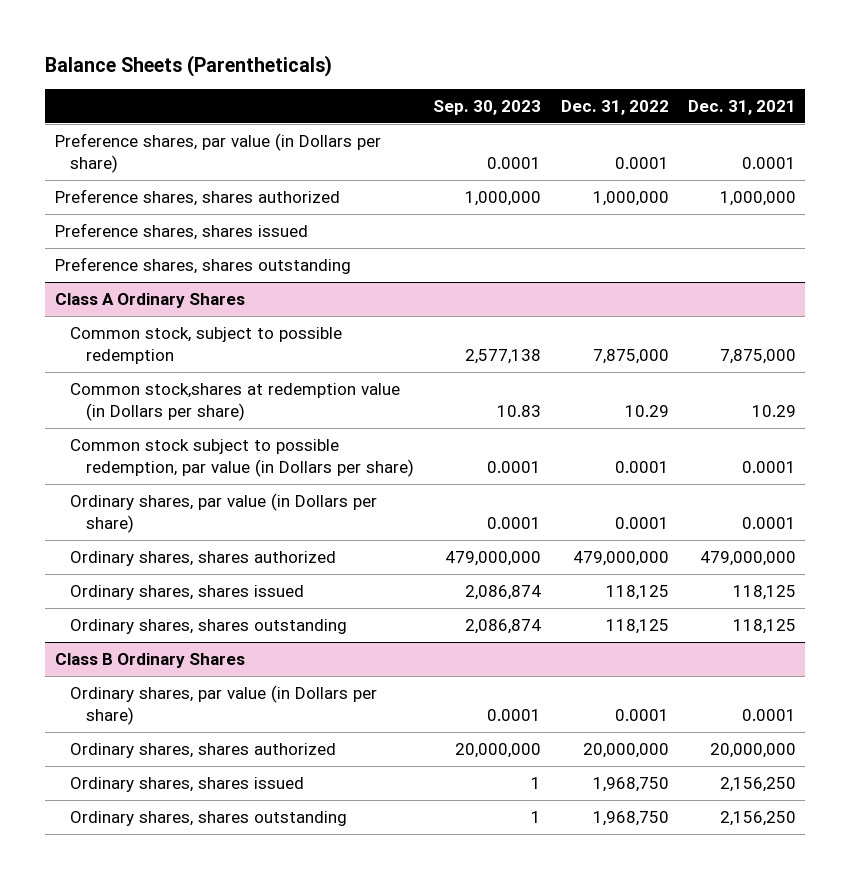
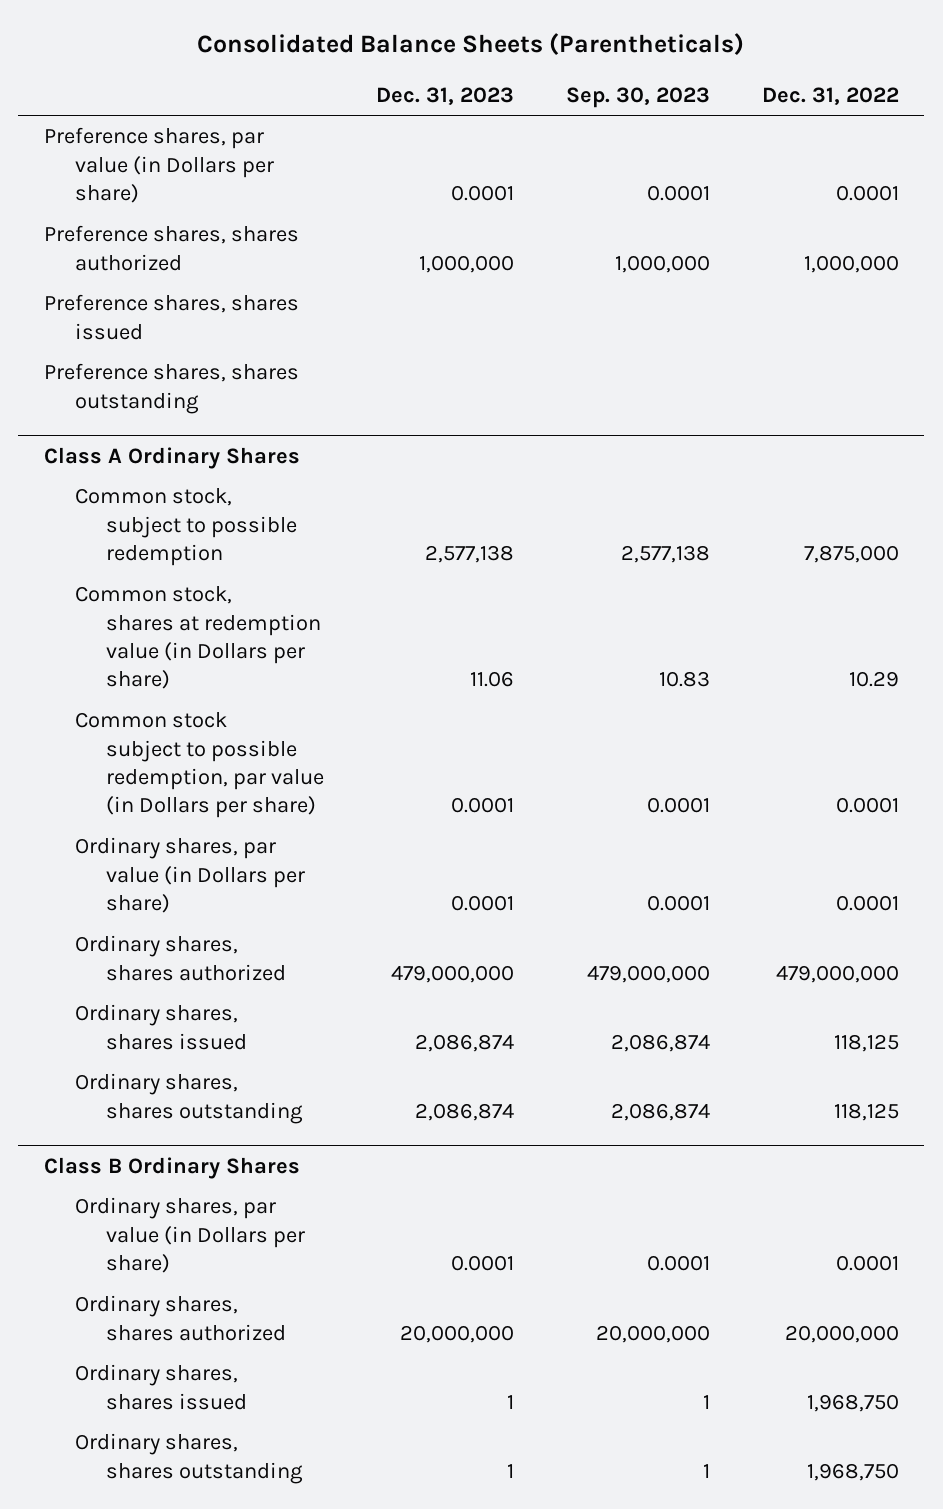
- Balance Sheets (Parentheticals)
+ Consolidated Balance Sheets (Parentheticals)
- | Sep. 30, 2023 | Dec. 31, 2022 | Dec. 31, 2021
+ | Dec. 31, 2023 | Sep. 30, 2023 | Dec. 31, 2022
@ Class A Ordinary Shares
- Common stock,shares at redemption value (in Dollars per share) | 10.83 | 10.29 | 10.29
+ Common stock, shares at redemption value (in Dollars per share) | 11.06 | 10.83 | 10.29

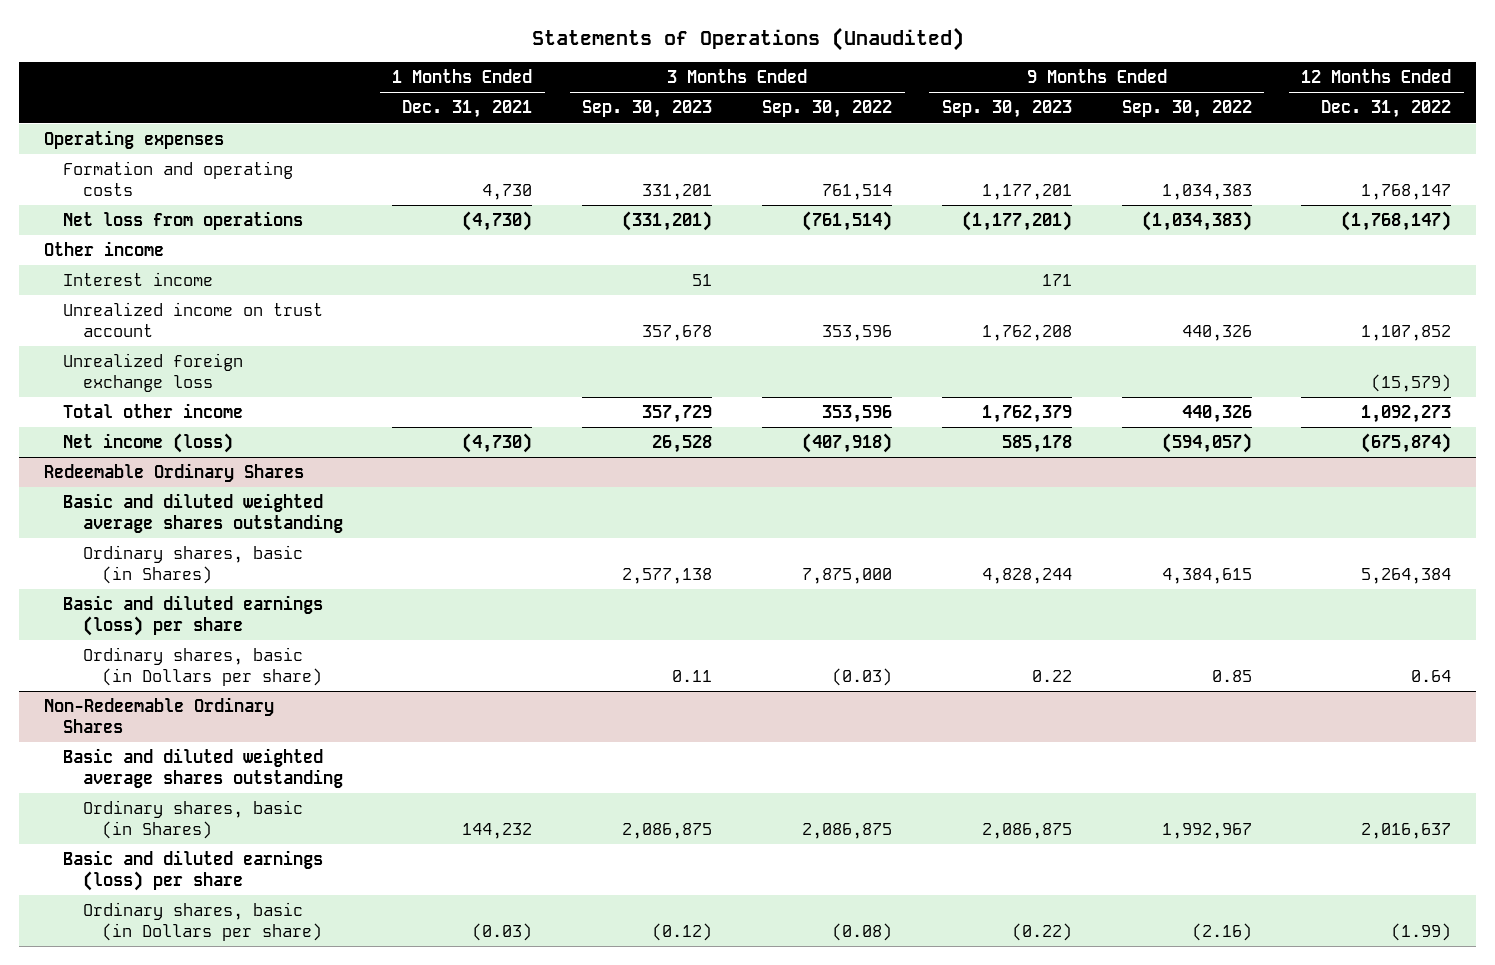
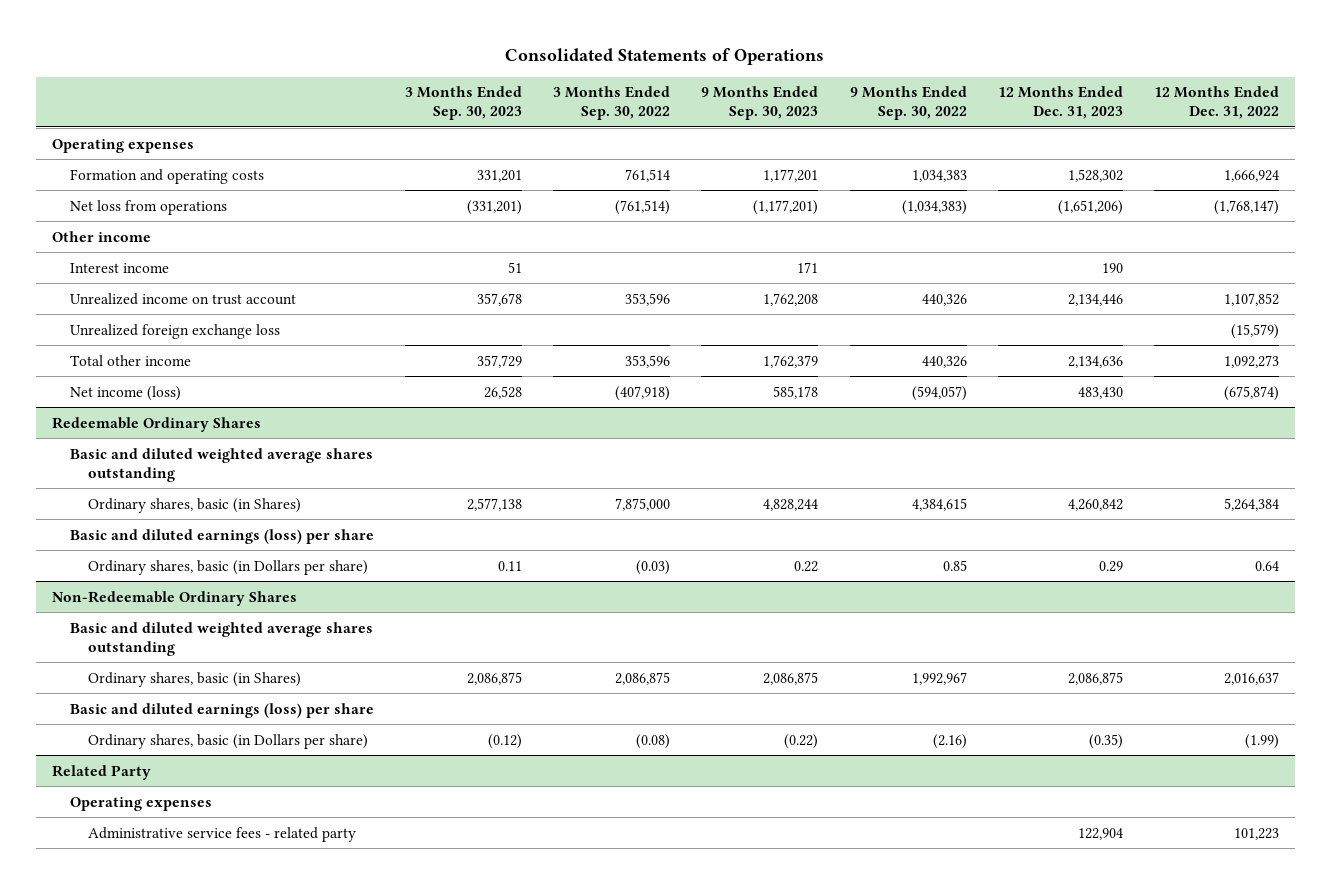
- Statements of Operations (Unaudited)
+ Consolidated Statements of Operations
- | 1 Months Ended Dec. 31, 2021 | 3 Months Ended Sep. 30, 2023 | 3 Months Ended Sep. 30, 2022 | 9 Months Ended Sep. 30, 2023 | 9 Months Ended Sep. 30, 2022 | 12 Months Ended Dec. 31, 2022
+ | 3 Months Ended Sep. 30, 2023 | 3 Months Ended Sep. 30, 2022 | 9 Months Ended Sep. 30, 2023 | 9 Months Ended Sep. 30, 2022 | 12 Months Ended Dec. 31, 2023 | 12 Months Ended Dec. 31, 2022
- Formation and operating costs | 4,730 | 331,201 | 761,514 | 1,177,201 | 1,034,383 | 1,768,147
+ Formation and operating costs | 331,201 | 761,514 | 1,177,201 | 1,034,383 | 1,528,302 | 1,666,924
+ Related Party
+ Operating expenses
+ Administrative service fees - related party | | | | | 122,904 | 101,223

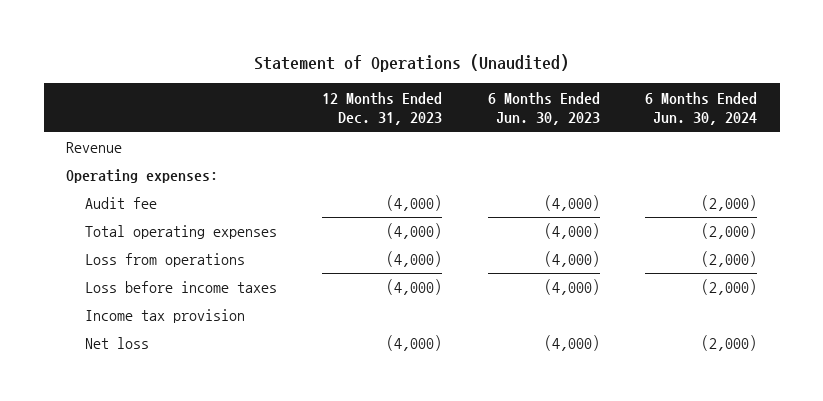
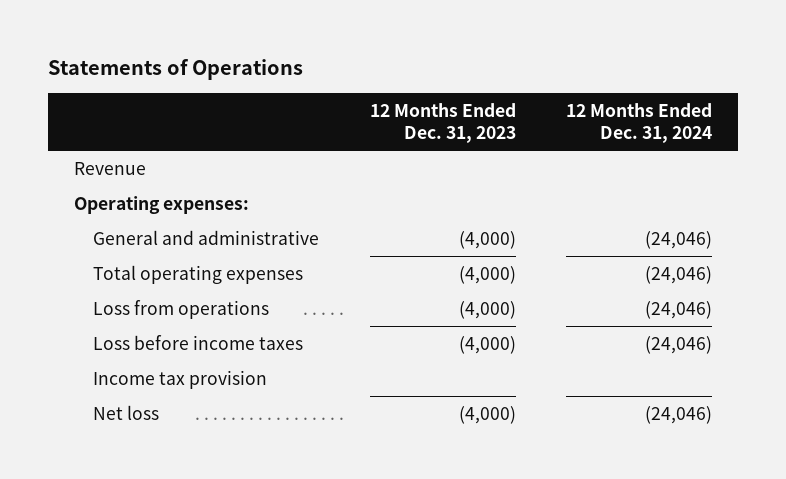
- Statement of Operations (Unaudited)
+ Statements of Operations
- | 12 Months Ended Dec. 31, 2023 | 6 Months Ended Jun. 30, 2023 | 6 Months Ended Jun. 30, 2024
+ | 12 Months Ended Dec. 31, 2023 | 12 Months Ended Dec. 31, 2024
- Audit fee | (4,000) | (4,000) | (2,000)
+ General and administrative | (4,000) | (24,046)

